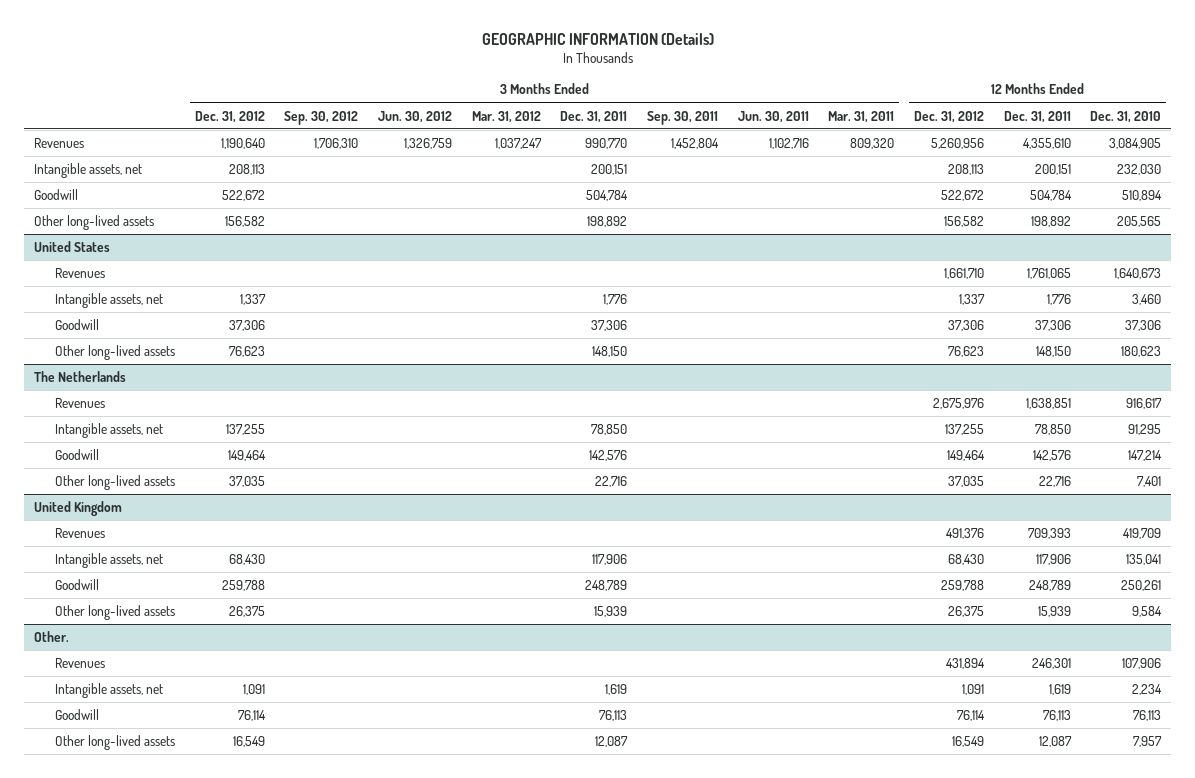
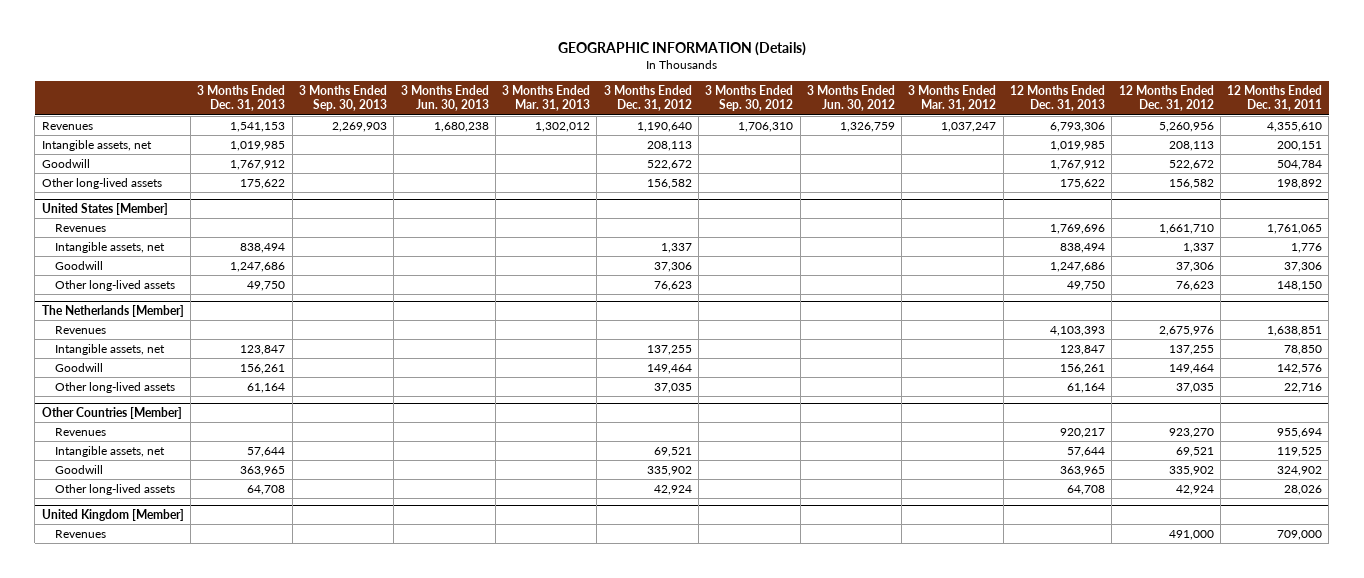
- | 3 Months Ended Dec. 31, 2012 | 3 Months Ended Sep. 30, 2012 | 3 Months Ended Jun. 30, 2012 | 3 Months Ended Mar. 31, 2012 | 3 Months Ended Dec. 31, 2011 | 3 Months Ended Sep. 30, 2011 | 3 Months Ended Jun. 30, 2011 | 3 Months Ended Mar. 31, 2011 | 12 Months Ended Dec. 31, 2012 | 12 Months Ended Dec. 31, 2011 | 12 Months Ended Dec. 31, 2010
+ | 3 Months Ended Dec. 31, 2013 | 3 Months Ended Sep. 30, 2013 | 3 Months Ended Jun. 30, 2013 | 3 Months Ended Mar. 31, 2013 | 3 Months Ended Dec. 31, 2012 | 3 Months Ended Sep. 30, 2012 | 3 Months Ended Jun. 30, 2012 | 3 Months Ended Mar. 31, 2012 | 12 Months Ended Dec. 31, 2013 | 12 Months Ended Dec. 31, 2012 | 12 Months Ended Dec. 31, 2011
- United States
+ United States [Member]
- The Netherlands
+ The Netherlands [Member]
- United Kingdom
- Revenues | | | | | | | | | 491,376 | 709,393 | 419,709
- Intangible assets, net | 68,430 | | | | 117,906 | | | | 68,430 | 117,906 | 135,041
- Goodwill | 259,788 | | | | 248,789 | | | | 259,788 | 248,789 | 250,261
- Other long-lived assets | 26,375 | | | | 15,939 | | | | 26,375 | 15,939 | 9,584
- Other.
- Revenues | | | | | | | | | 431,894 | 246,301 | 107,906
- Intangible assets, net | 1,091 | | | | 1,619 | | | | 1,091 | 1,619 | 2,234
- Goodwill | 76,114 | | | | 76,113 | | | | 76,114 | 76,113 | 76,113
- Other long-lived assets | 16,549 | | | | 12,087 | | | | 16,549 | 12,087 | 7,957
+ Other Countries [Member]
+ Revenues | | | | | | | | | 920,217 | 923,270 | 955,694
+ Intangible assets, net | 57,644 | | | | 69,521 | | | | 57,644 | 69,521 | 119,525
+ Goodwill | 363,965 | | | | 335,902 | | | | 363,965 | 335,902 | 324,902
+ Other long-lived assets | 64,708 | | | | 42,924 | | | | 64,708 | 42,924 | 28,026
+ United Kingdom [Member]
+ Revenues | | | | | | | | | | 491,000 | 709,000

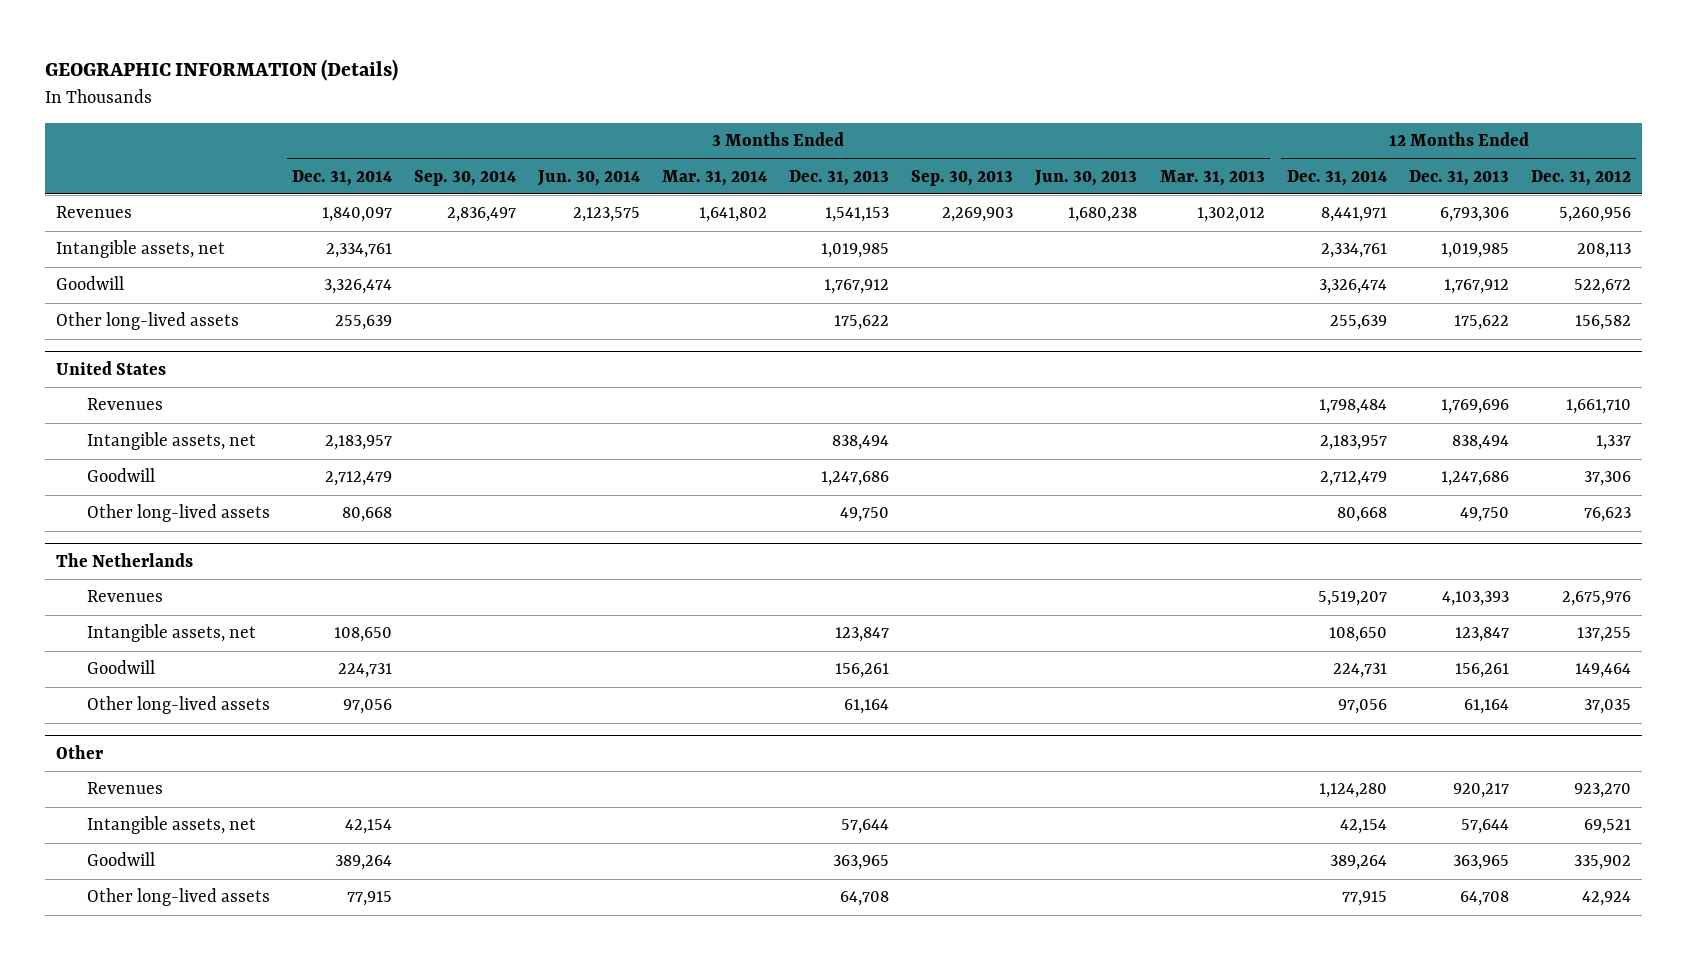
- | 3 Months Ended Dec. 31, 2013 | 3 Months Ended Sep. 30, 2013 | 3 Months Ended Jun. 30, 2013 | 3 Months Ended Mar. 31, 2013 | 3 Months Ended Dec. 31, 2012 | 3 Months Ended Sep. 30, 2012 | 3 Months Ended Jun. 30, 2012 | 3 Months Ended Mar. 31, 2012 | 12 Months Ended Dec. 31, 2013 | 12 Months Ended Dec. 31, 2012 | 12 Months Ended Dec. 31, 2011
+ | 3 Months Ended Dec. 31, 2014 | 3 Months Ended Sep. 30, 2014 | 3 Months Ended Jun. 30, 2014 | 3 Months Ended Mar. 31, 2014 | 3 Months Ended Dec. 31, 2013 | 3 Months Ended Sep. 30, 2013 | 3 Months Ended Jun. 30, 2013 | 3 Months Ended Mar. 31, 2013 | 12 Months Ended Dec. 31, 2014 | 12 Months Ended Dec. 31, 2013 | 12 Months Ended Dec. 31, 2012
- United States [Member]
+ United States
- The Netherlands [Member]
+ The Netherlands
- Other Countries [Member]
+ Other
- United Kingdom [Member]
- Revenues | | | | | | | | | | 491,000 | 709,000

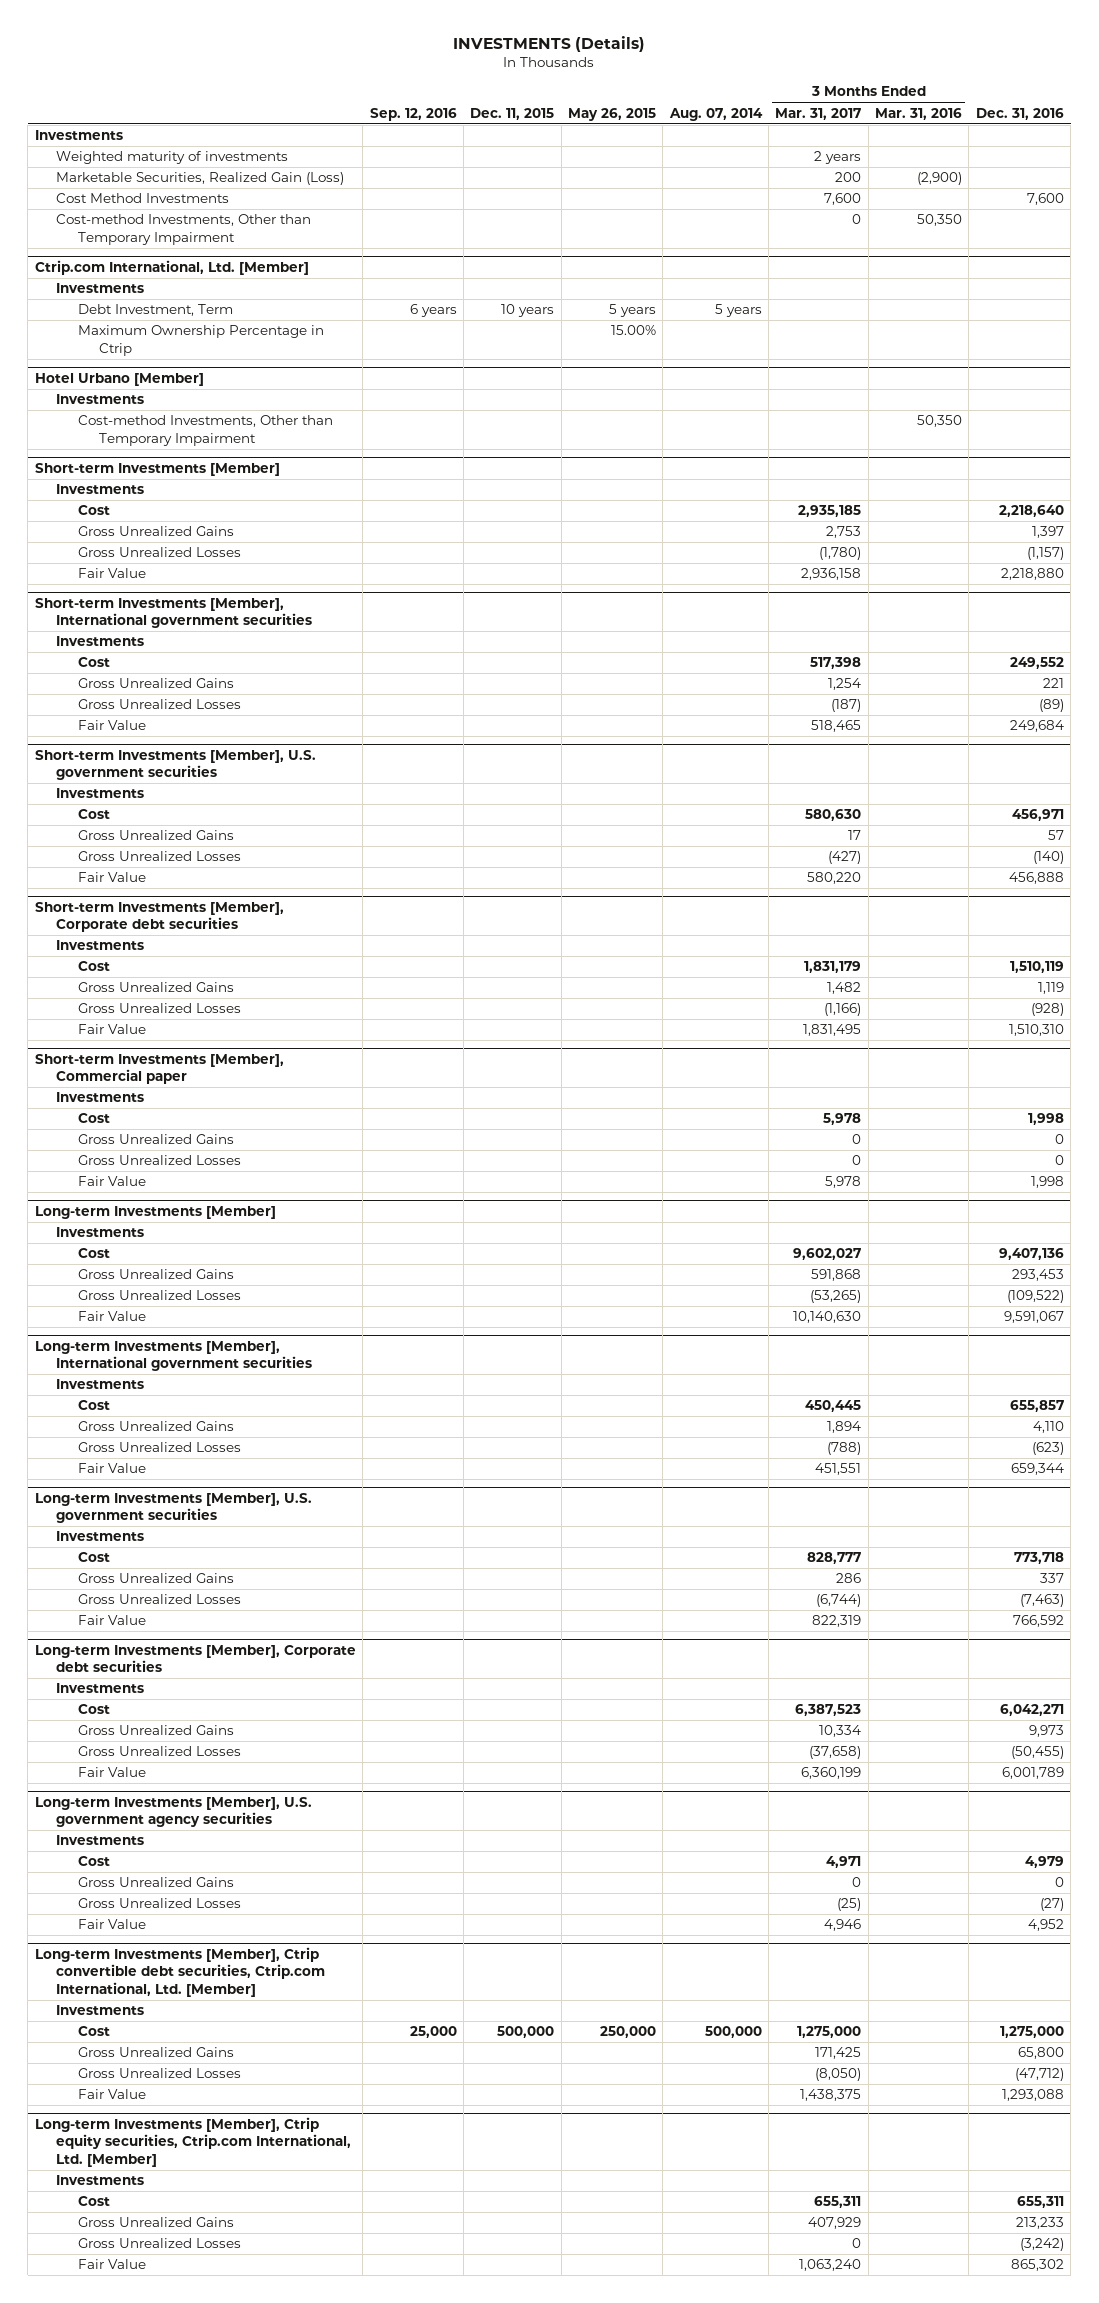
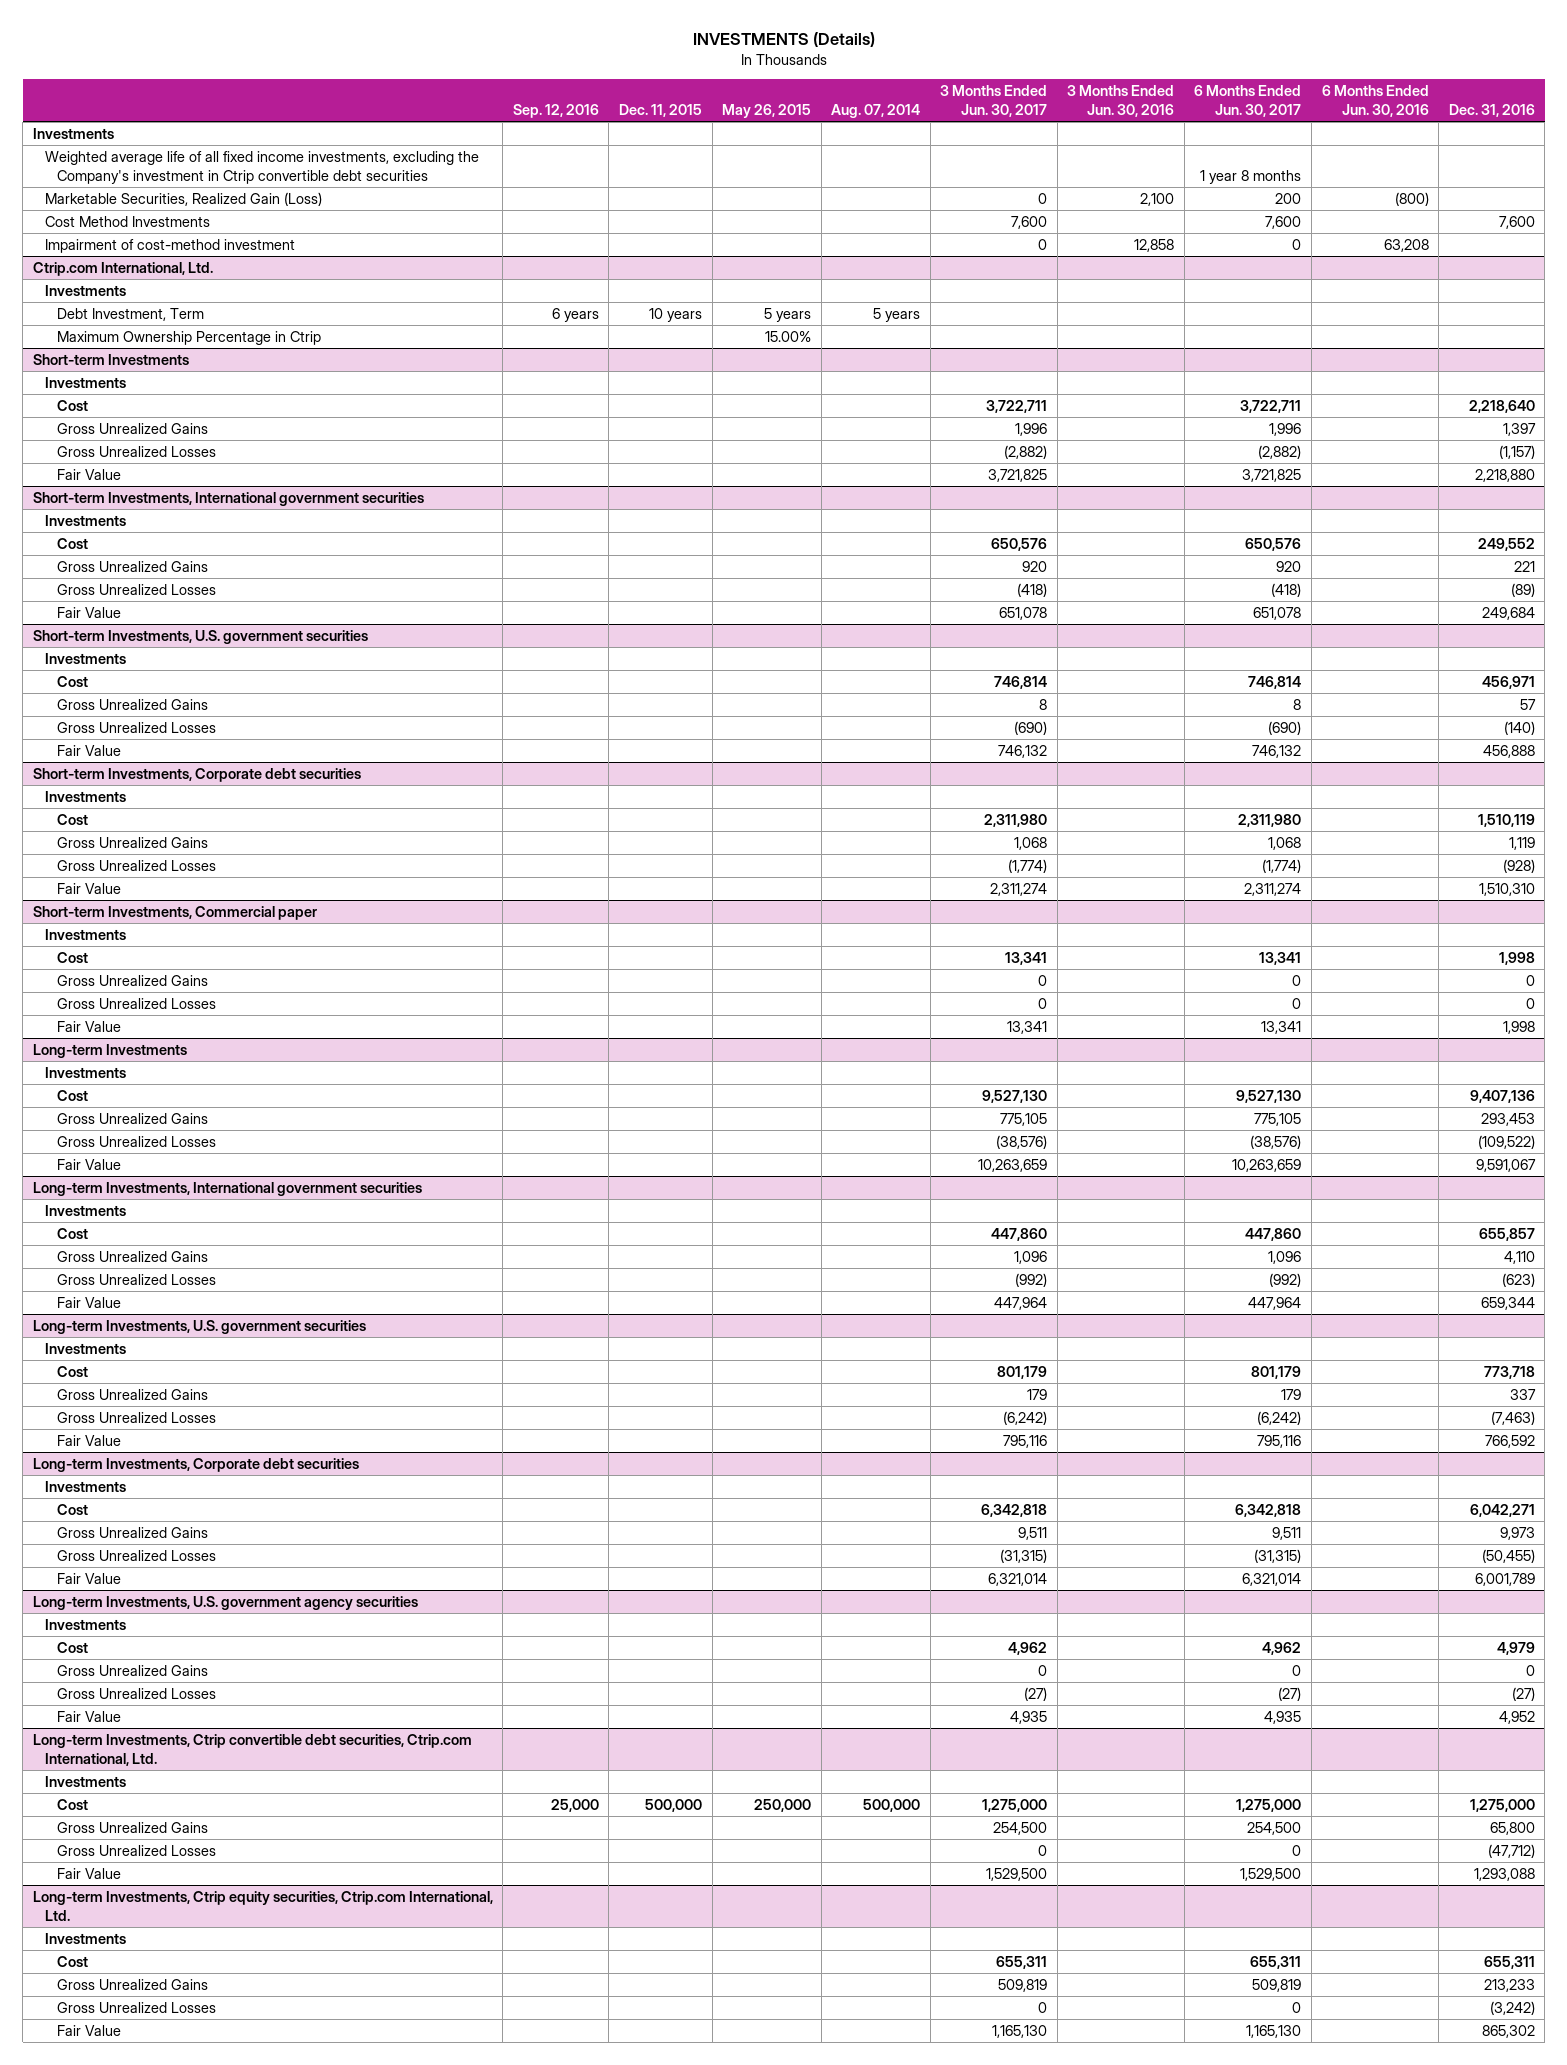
- | Sep. 12, 2016 | Dec. 11, 2015 | May 26, 2015 | Aug. 07, 2014 | 3 Months Ended Mar. 31, 2017 | 3 Months Ended Mar. 31, 2016 | Dec. 31, 2016
+ | Sep. 12, 2016 | Dec. 11, 2015 | May 26, 2015 | Aug. 07, 2014 | 3 Months Ended Jun. 30, 2017 | 3 Months Ended Jun. 30, 2016 | 6 Months Ended Jun. 30, 2017 | 6 Months Ended Jun. 30, 2016 | Dec. 31, 2016
- Weighted maturity of investments | | | | | 2 years | |
+ Weighted average life of all fixed income investments, excluding the Company's investment in Ctrip convertible debt securities | | | | | | | 1 year 8 months | |
- Cost-method Investments, Other than Temporary Impairment | | | | | 0 | 50,350 |
- Ctrip.com International, Ltd. [Member]
+ Impairment of cost-method investment | | | | | 0 | 12,858 | 0 | 63,208 |
+ Ctrip.com International, Ltd.
- Hotel Urbano [Member]
- Investments
- Cost-method Investments, Other than Temporary Impairment | | | | | | 50,350 |
- Short-term Investments [Member]
+ Short-term Investments
- Short-term Investments [Member], International government securities
+ Short-term Investments, International government securities
- Short-term Investments [Member], U.S. government securities
+ Short-term Investments, U.S. government securities
- Short-term Investments [Member], Corporate debt securities
+ Short-term Investments, Corporate debt securities
- Short-term Investments [Member], Commercial paper
+ Short-term Investments, Commercial paper
- Long-term Investments [Member]
+ Long-term Investments
- Long-term Investments [Member], International government securities
+ Long-term Investments, International government securities
- Long-term Investments [Member], U.S. government securities
+ Long-term Investments, U.S. government securities
- Long-term Investments [Member], Corporate debt securities
+ Long-term Investments, Corporate debt securities
- Long-term Investments [Member], U.S. government agency securities
+ Long-term Investments, U.S. government agency securities
- Long-term Investments [Member], Ctrip convertible debt securities, Ctrip.com International, Ltd. [Member]
+ Long-term Investments, Ctrip convertible debt securities, Ctrip.com International, Ltd.
- Long-term Investments [Member], Ctrip equity securities, Ctrip.com International, Ltd. [Member]
+ Long-term Investments, Ctrip equity securities, Ctrip.com International, Ltd.

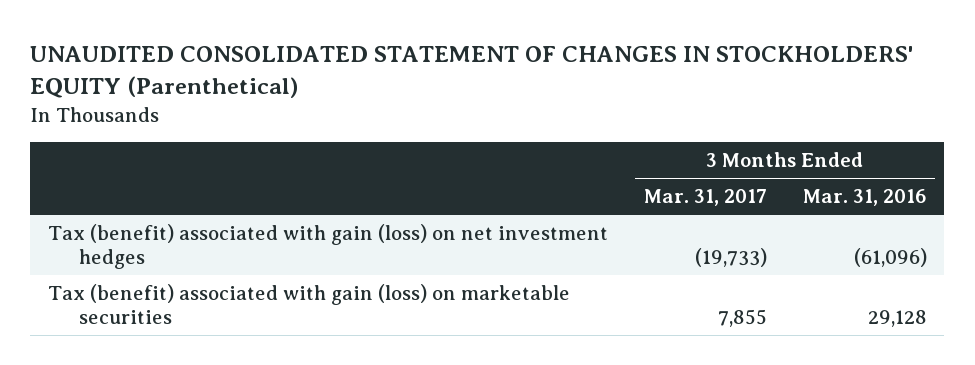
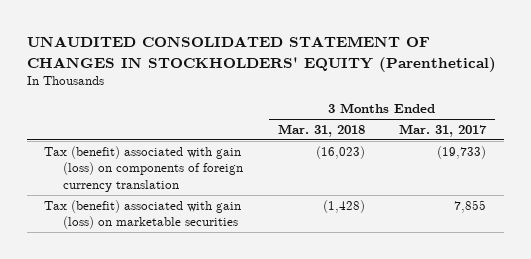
- | 3 Months Ended Mar. 31, 2017 | 3 Months Ended Mar. 31, 2016
+ | 3 Months Ended Mar. 31, 2018 | 3 Months Ended Mar. 31, 2017
- Tax (benefit) associated with gain (loss) on net investment hedges | (19,733) | (61,096)
+ Tax (benefit) associated with gain (loss) on components of foreign currency translation | (16,023) | (19,733)

